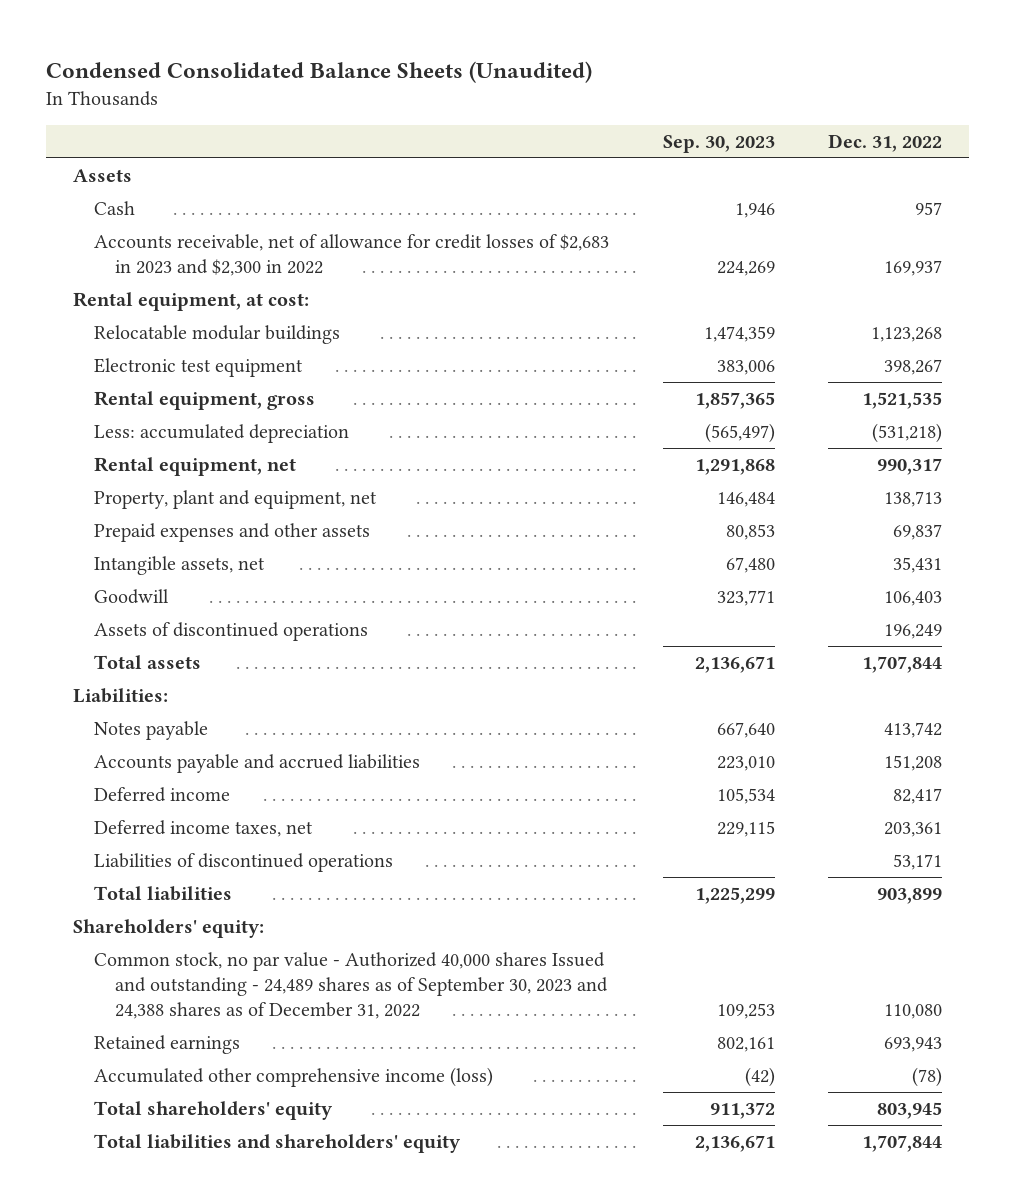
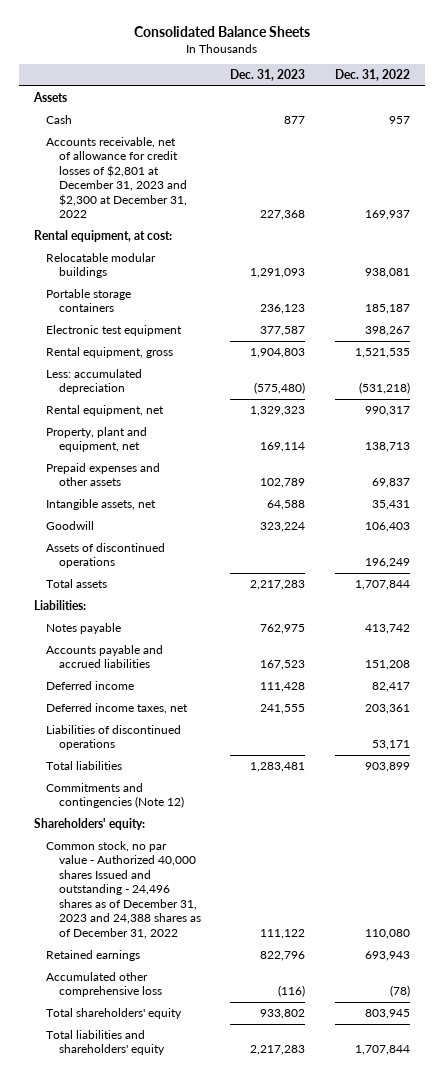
- Condensed Consolidated Balance Sheets (Unaudited)
+ Consolidated Balance Sheets
- | Sep. 30, 2023 | Dec. 31, 2022
+ | Dec. 31, 2023 | Dec. 31, 2022
- Accounts receivable, net of allowance for credit losses of $2,683 in 2023 and $2,300 in 2022 | 224,269 | 169,937
+ Accounts receivable, net of allowance for credit losses of $2,801 at December 31, 2023 and $2,300 at December 31, 2022 | 227,368 | 169,937
- Relocatable modular buildings | 1,474,359 | 1,123,268
+ Relocatable modular buildings | 1,291,093 | 938,081
+ Portable storage containers | 236,123 | 185,187
+ Commitments and contingencies (Note 12)
- Common stock, no par value - Authorized 40,000 shares Issued and outstanding - 24,489 shares as of September 30, 2023 and 24,388 shares as of December 31, 2022 | 109,253 | 110,080
+ Common stock, no par value - Authorized 40,000 shares Issued and outstanding - 24,496 shares as of December 31, 2023 and 24,388 shares as of December 31, 2022 | 111,122 | 110,080
- Accumulated other comprehensive income (loss) | (42) | (78)
+ Accumulated other comprehensive loss | (116) | (78)

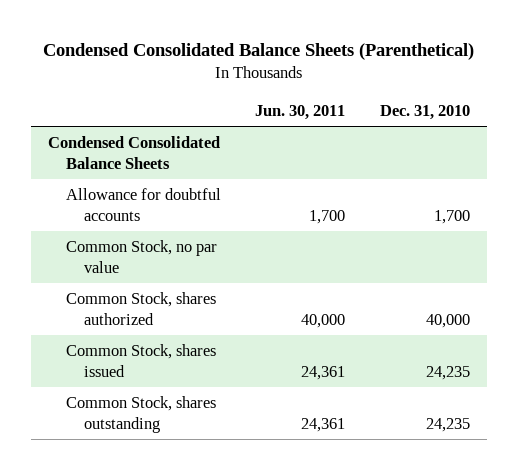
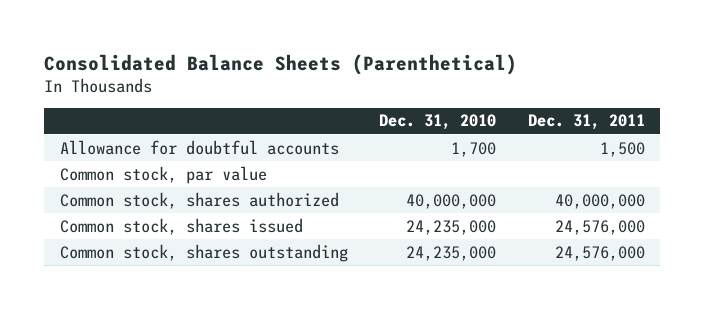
- Condensed Consolidated Balance Sheets (Parenthetical)
+ Consolidated Balance Sheets (Parenthetical)
- | Jun. 30, 2011 | Dec. 31, 2010
+ | Dec. 31, 2010 | Dec. 31, 2011
- Condensed Consolidated Balance Sheets
- Common Stock, no par value
- Common Stock, shares authorized | 40,000 | 40,000
- Common Stock, shares issued | 24,361 | 24,235
- Common Stock, shares outstanding | 24,361 | 24,235
+ Common stock, par value
+ Common stock, shares authorized | 40,000,000 | 40,000,000
+ Common stock, shares issued | 24,235,000 | 24,576,000
+ Common stock, shares outstanding | 24,235,000 | 24,576,000

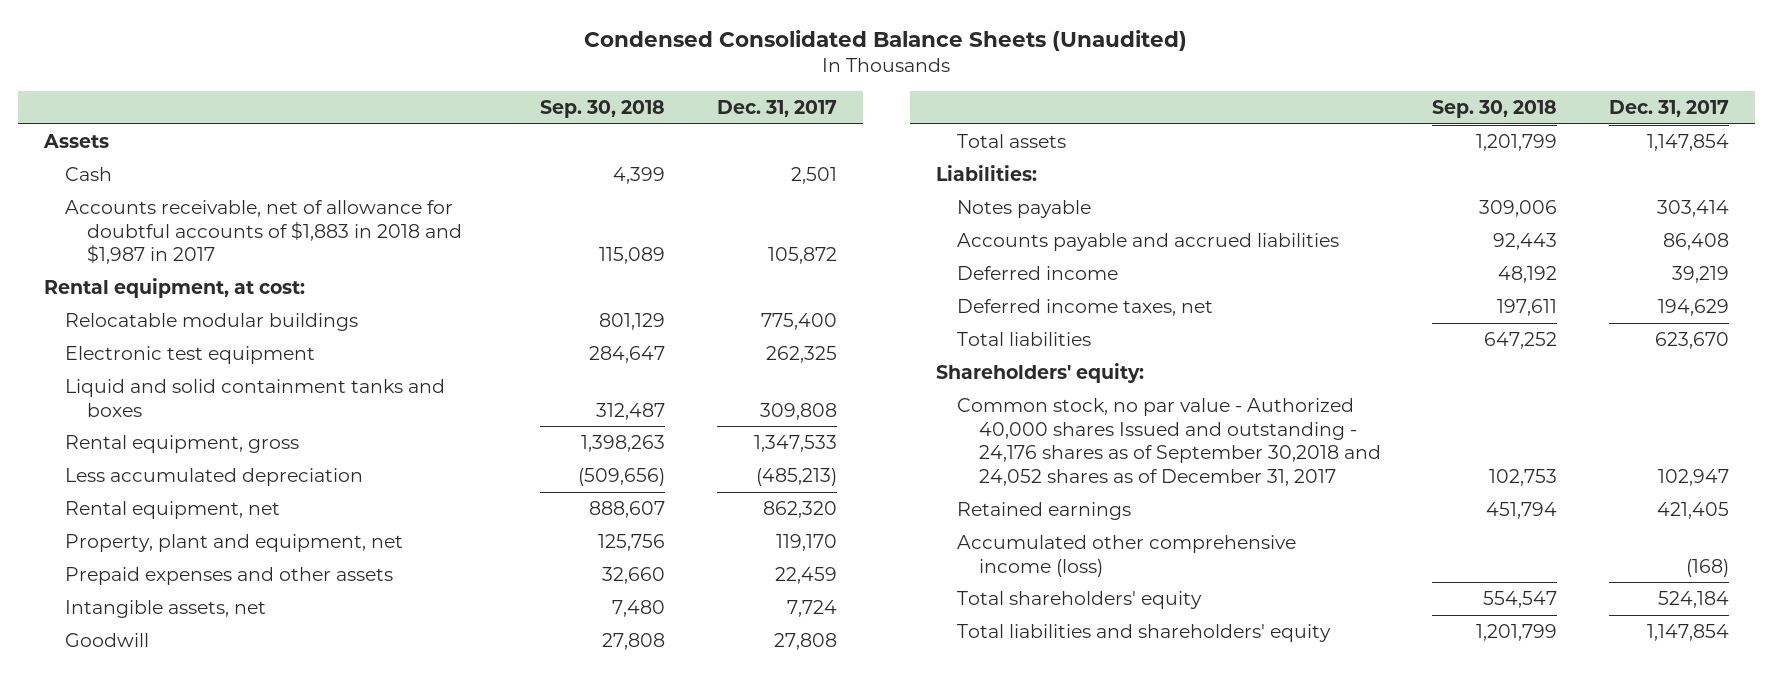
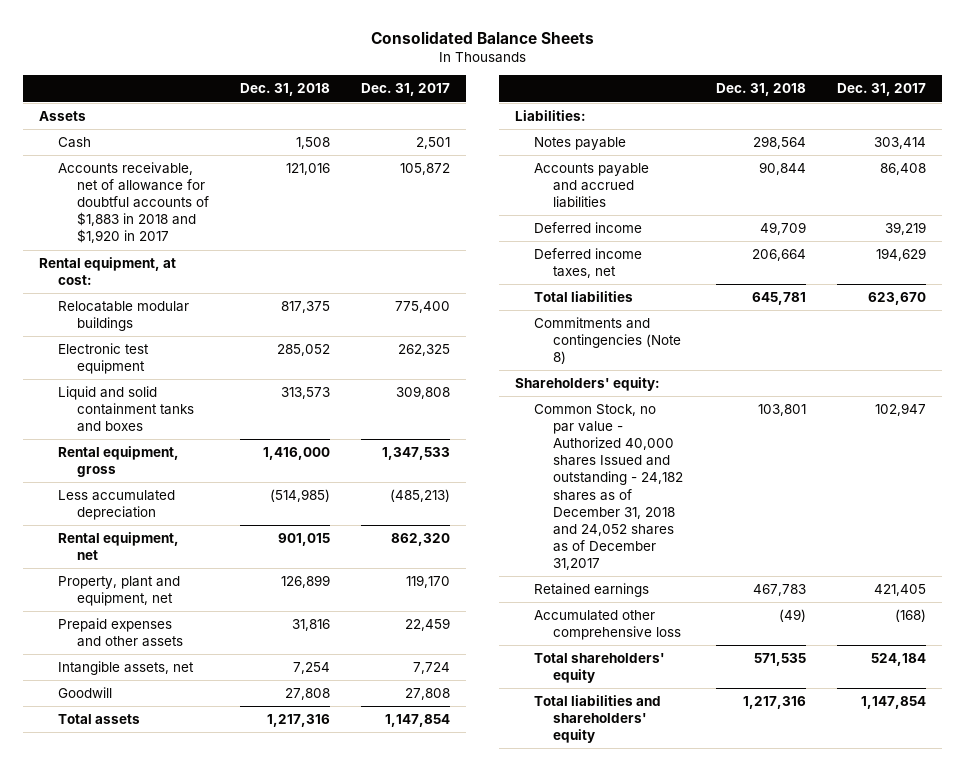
- Condensed Consolidated Balance Sheets (Unaudited)
+ Consolidated Balance Sheets
- | Sep. 30, 2018 | Dec. 31, 2017
+ | Dec. 31, 2018 | Dec. 31, 2017
- Accounts receivable, net of allowance for doubtful accounts of $1,883 in 2018 and $1,987 in 2017 | 115,089 | 105,872
+ Accounts receivable, net of allowance for doubtful accounts of $1,883 in 2018 and $1,920 in 2017 | 121,016 | 105,872
+ Commitments and contingencies (Note 8)
- Common stock, no par value - Authorized 40,000 shares Issued and outstanding - 24,176 shares as of September 30,2018 and 24,052 shares as of December 31, 2017 | 102,753 | 102,947
+ Common Stock, no par value - Authorized 40,000 shares Issued and outstanding - 24,182 shares as of December 31, 2018 and 24,052 shares as of December 31,2017 | 103,801 | 102,947
- Accumulated other comprehensive income (loss) | | (168)
+ Accumulated other comprehensive loss | (49) | (168)

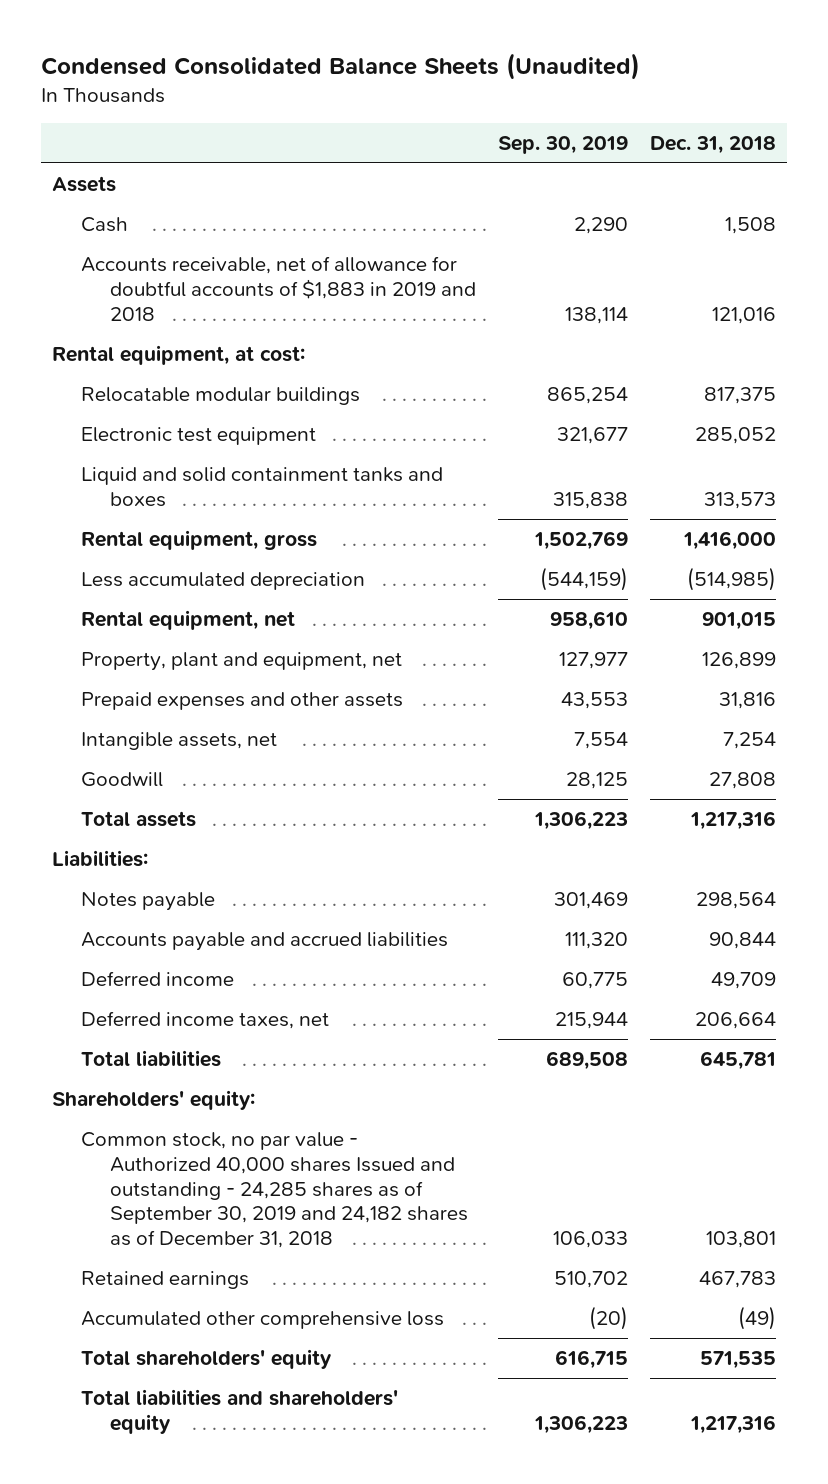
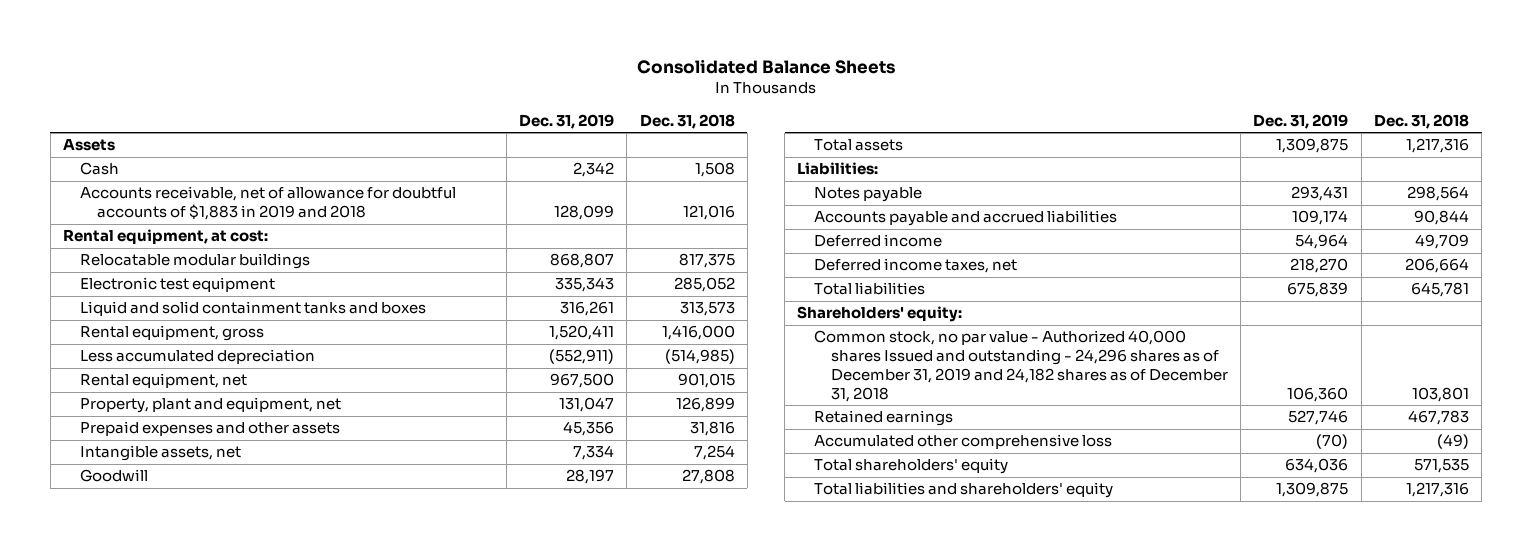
- Condensed Consolidated Balance Sheets (Unaudited)
+ Consolidated Balance Sheets
- | Sep. 30, 2019 | Dec. 31, 2018
+ | Dec. 31, 2019 | Dec. 31, 2018
- Common stock, no par value - Authorized 40,000 shares Issued and outstanding - 24,285 shares as of September 30, 2019 and 24,182 shares as of December 31, 2018 | 106,033 | 103,801
+ Common stock, no par value - Authorized 40,000 shares Issued and outstanding - 24,296 shares as of December 31, 2019 and 24,182 shares as of December 31, 2018 | 106,360 | 103,801

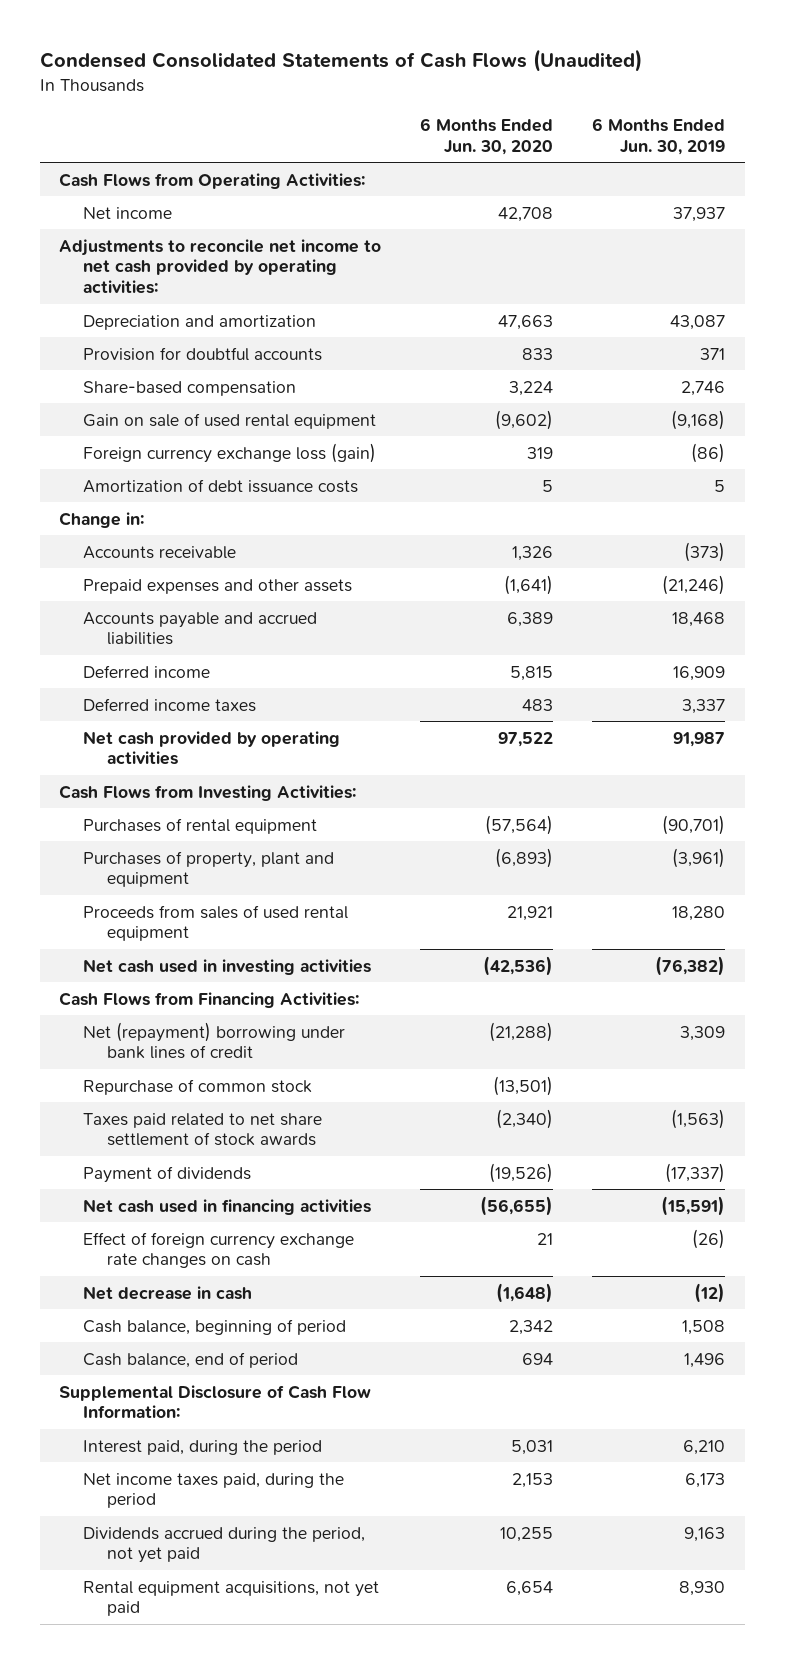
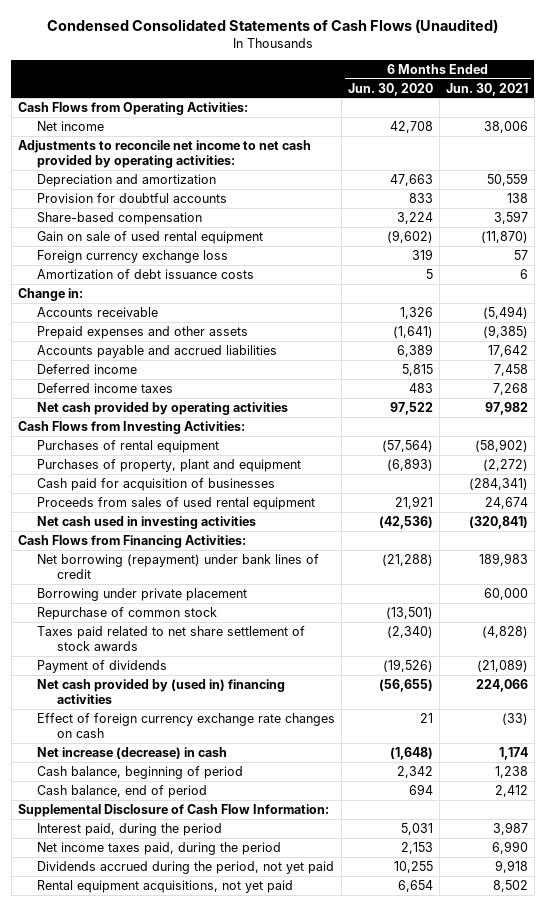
- | 6 Months Ended Jun. 30, 2020 | 6 Months Ended Jun. 30, 2019
+ | 6 Months Ended Jun. 30, 2020 | 6 Months Ended Jun. 30, 2021
- Foreign currency exchange loss (gain) | 319 | (86)
+ Foreign currency exchange loss | 319 | 57
+ Cash paid for acquisition of businesses | | (284,341)
- Net (repayment) borrowing under bank lines of credit | (21,288) | 3,309
+ Net borrowing (repayment) under bank lines of credit | (21,288) | 189,983
+ Borrowing under private placement | | 60,000
- Net cash used in financing activities | (56,655) | (15,591)
+ Net cash provided by (used in) financing activities | (56,655) | 224,066
- Net decrease in cash | (1,648) | (12)
+ Net increase (decrease) in cash | (1,648) | 1,174

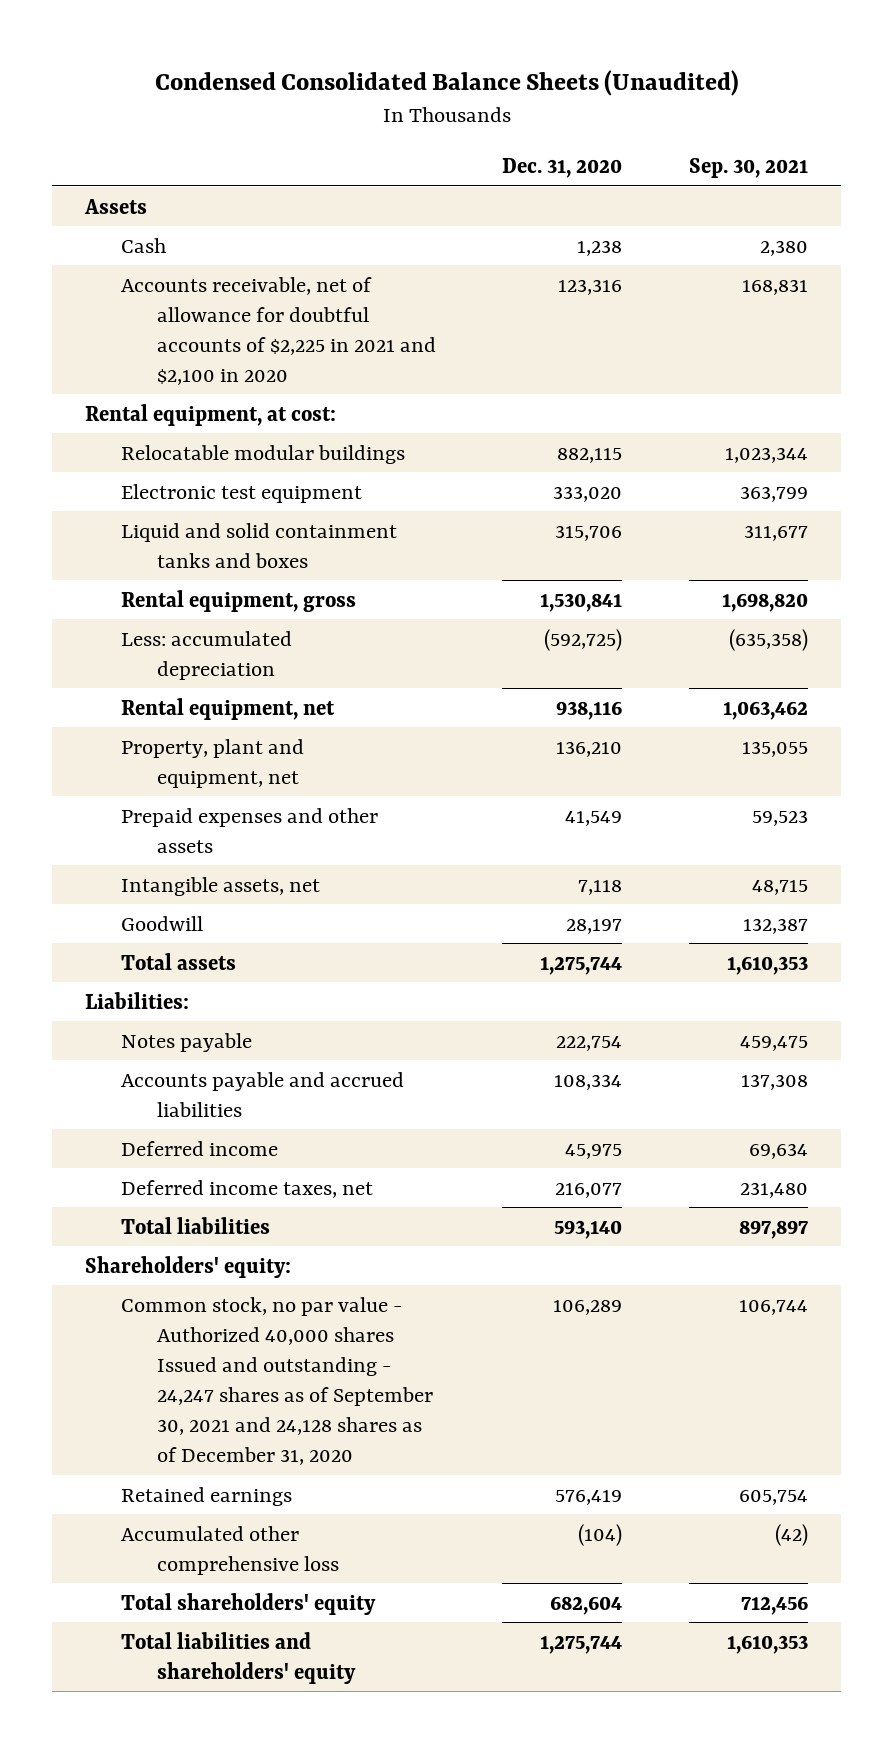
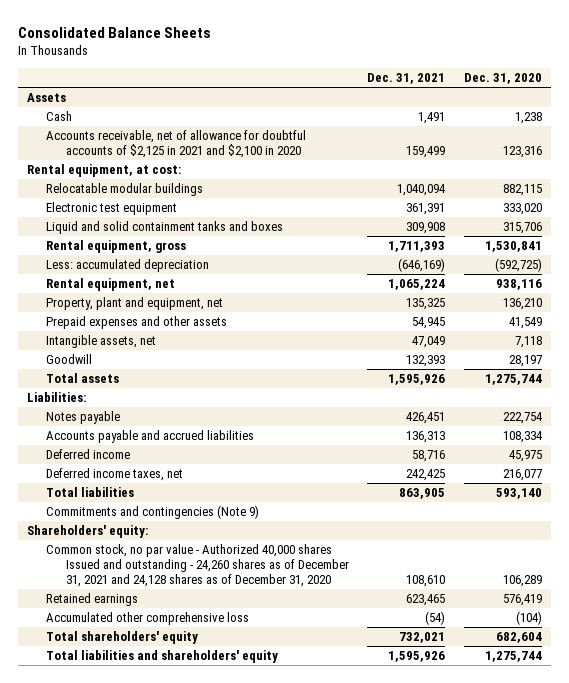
- Condensed Consolidated Balance Sheets (Unaudited)
+ Consolidated Balance Sheets
- | Dec. 31, 2020 | Sep. 30, 2021
+ | Dec. 31, 2021 | Dec. 31, 2020
- Accounts receivable, net of allowance for doubtful accounts of $2,225 in 2021 and $2,100 in 2020 | 123,316 | 168,831
+ Accounts receivable, net of allowance for doubtful accounts of $2,125 in 2021 and $2,100 in 2020 | 159,499 | 123,316
+ Commitments and contingencies (Note 9)
- Common stock, no par value - Authorized 40,000 shares Issued and outstanding - 24,247 shares as of September 30, 2021 and 24,128 shares as of December 31, 2020 | 106,289 | 106,744
+ Common stock, no par value - Authorized 40,000 shares Issued and outstanding - 24,260 shares as of December 31, 2021 and 24,128 shares as of December 31, 2020 | 108,610 | 106,289

